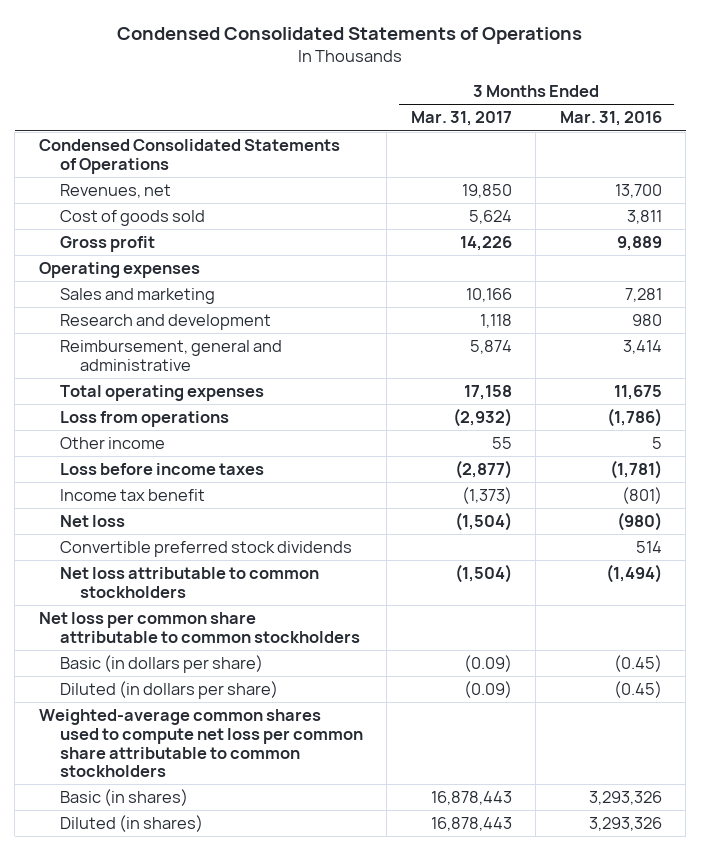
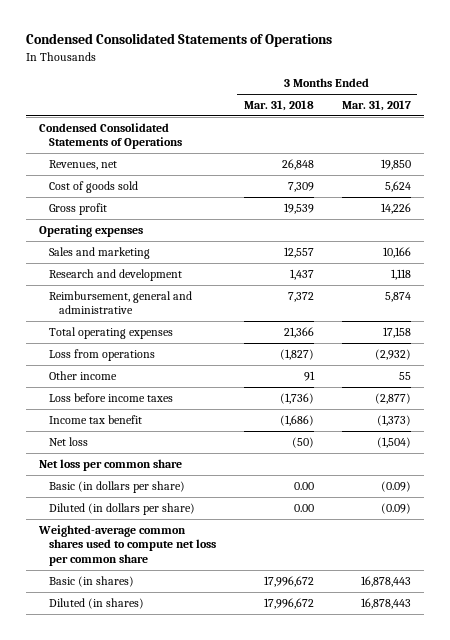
- | 3 Months Ended Mar. 31, 2017 | 3 Months Ended Mar. 31, 2016
+ | 3 Months Ended Mar. 31, 2018 | 3 Months Ended Mar. 31, 2017
- Convertible preferred stock dividends | | 514
- Net loss attributable to common stockholders | (1,504) | (1,494)
- Net loss per common share attributable to common stockholders
+ Net loss per common share
- Weighted-average common shares used to compute net loss per common share attributable to common stockholders
+ Weighted-average common shares used to compute net loss per common share

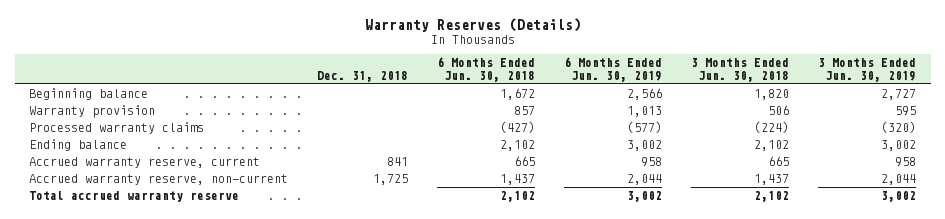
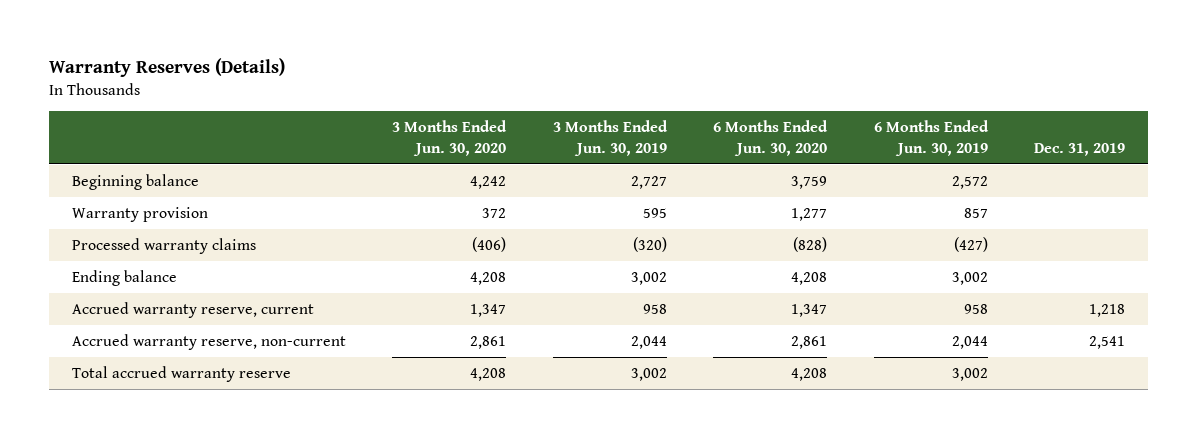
- | Dec. 31, 2018 | 6 Months Ended Jun. 30, 2018 | 6 Months Ended Jun. 30, 2019 | 3 Months Ended Jun. 30, 2018 | 3 Months Ended Jun. 30, 2019
+ | 3 Months Ended Jun. 30, 2020 | 3 Months Ended Jun. 30, 2019 | 6 Months Ended Jun. 30, 2020 | 6 Months Ended Jun. 30, 2019 | Dec. 31, 2019
- Beginning balance | | 1,672 | 2,566 | 1,820 | 2,727
- Warranty provision | | 857 | 1,013 | 506 | 595
- Processed warranty claims | | (427) | (577) | (224) | (320)
+ Beginning balance | 4,242 | 2,727 | 3,759 | 2,572 |
+ Warranty provision | 372 | 595 | 1,277 | 857 |
+ Processed warranty claims | (406) | (320) | (828) | (427) |

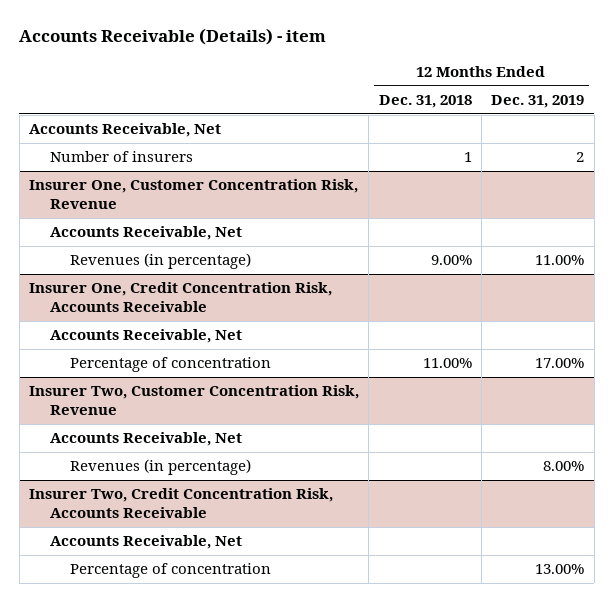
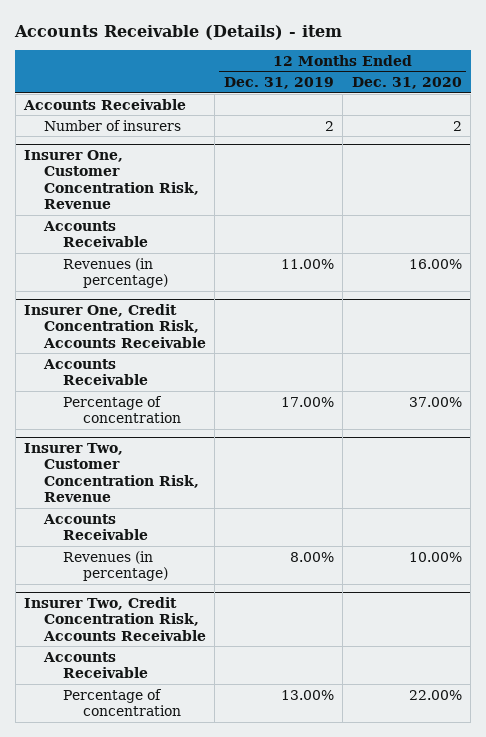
- | 12 Months Ended Dec. 31, 2018 | 12 Months Ended Dec. 31, 2019
+ | 12 Months Ended Dec. 31, 2019 | 12 Months Ended Dec. 31, 2020
- Accounts Receivable, Net
+ Accounts Receivable
@ Insurer One, Customer Concentration Risk, Revenue
- Accounts Receivable, Net
+ Accounts Receivable
@ Insurer One, Credit Concentration Risk, Accounts Receivable
- Accounts Receivable, Net
+ Accounts Receivable
@ Insurer Two, Customer Concentration Risk, Revenue
- Accounts Receivable, Net
+ Accounts Receivable
@ Insurer Two, Credit Concentration Risk, Accounts Receivable
- Accounts Receivable, Net
+ Accounts Receivable

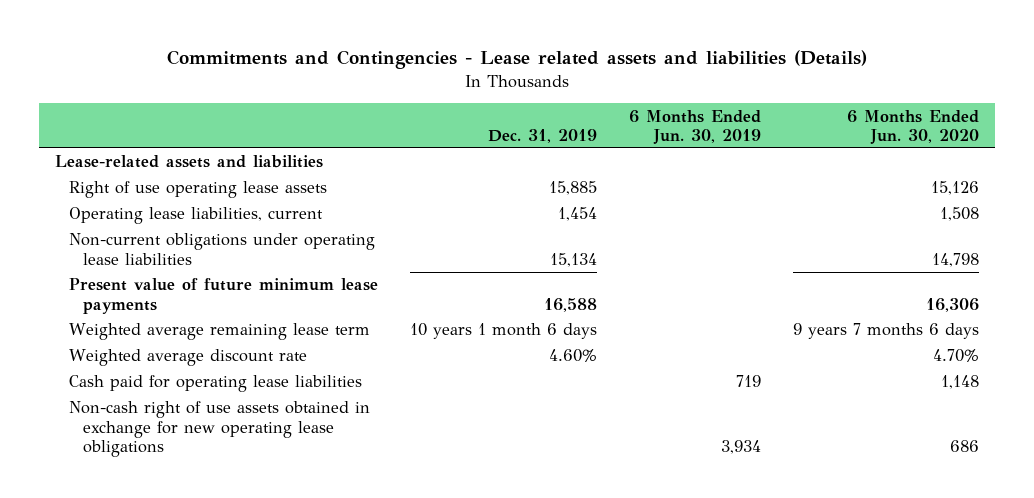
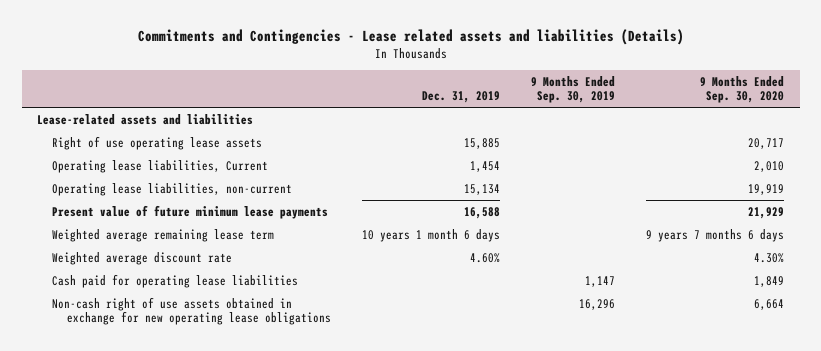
- | Dec. 31, 2019 | 6 Months Ended Jun. 30, 2019 | 6 Months Ended Jun. 30, 2020
+ | Dec. 31, 2019 | 9 Months Ended Sep. 30, 2019 | 9 Months Ended Sep. 30, 2020
- Operating lease liabilities, current | 1,454 | | 1,508
- Non-current obligations under operating lease liabilities | 15,134 | | 14,798
+ Operating lease liabilities, Current | 1,454 | | 2,010
+ Operating lease liabilities, non-current | 15,134 | | 19,919

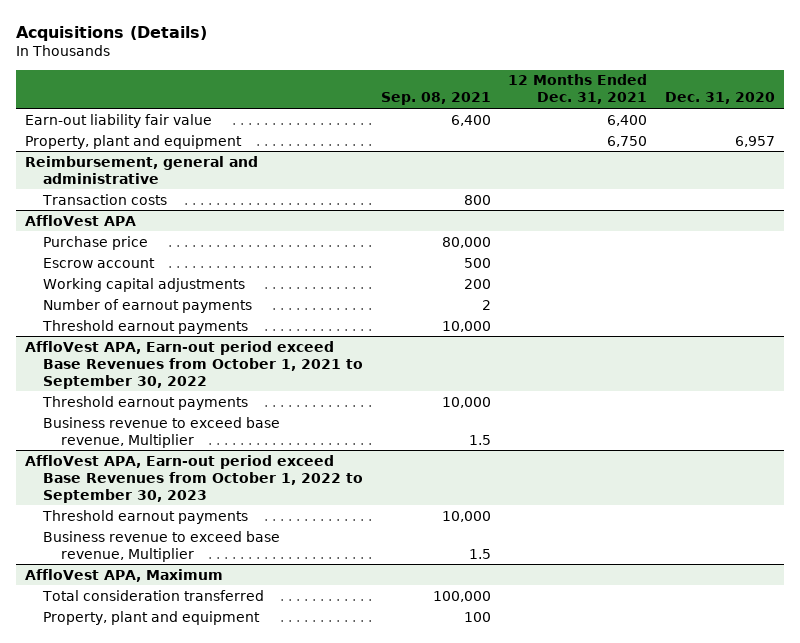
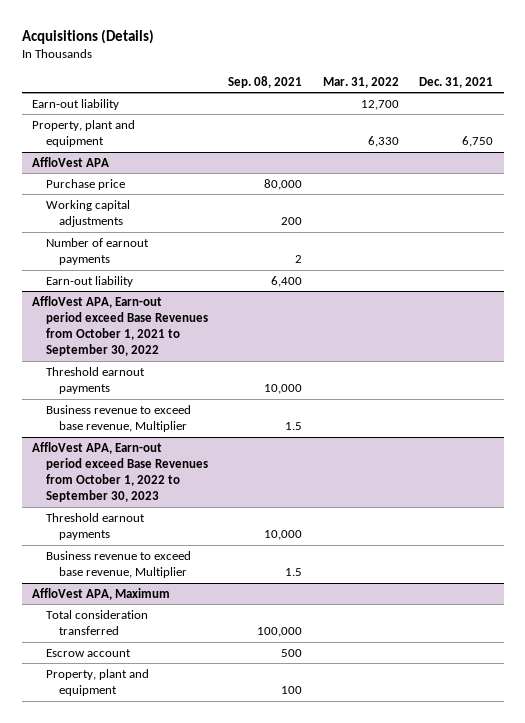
- | Sep. 08, 2021 | 12 Months Ended Dec. 31, 2021 | Dec. 31, 2020
+ | Sep. 08, 2021 | Mar. 31, 2022 | Dec. 31, 2021
- Earn-out liability fair value | 6,400 | 6,400 |
+ Earn-out liability | | 12,700 |
- Reimbursement, general and administrative
- Transaction costs | 800 | |
@ AffloVest APA
- Escrow account | 500 | |
- Threshold earnout payments | 10,000 | |
+ Earn-out liability | 6,400 | |
@ AffloVest APA, Maximum
+ Escrow account | 500 | |

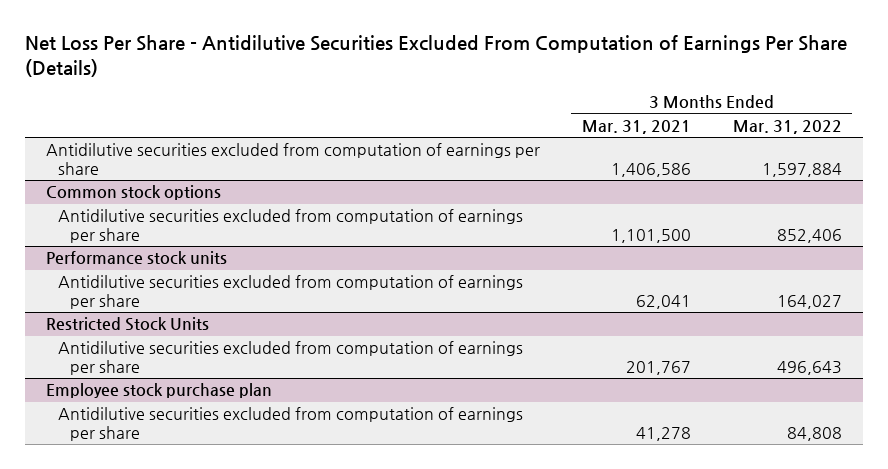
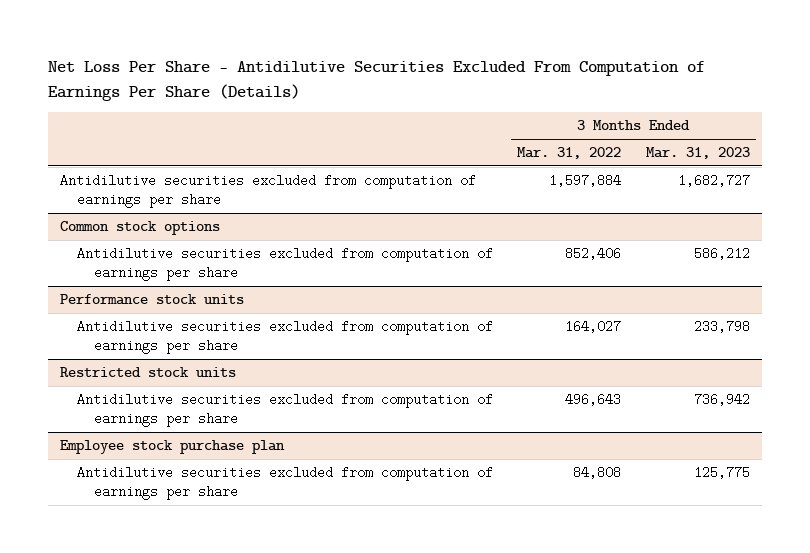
- | 3 Months Ended Mar. 31, 2021 | 3 Months Ended Mar. 31, 2022
+ | 3 Months Ended Mar. 31, 2022 | 3 Months Ended Mar. 31, 2023
- Restricted Stock Units
+ Restricted stock units

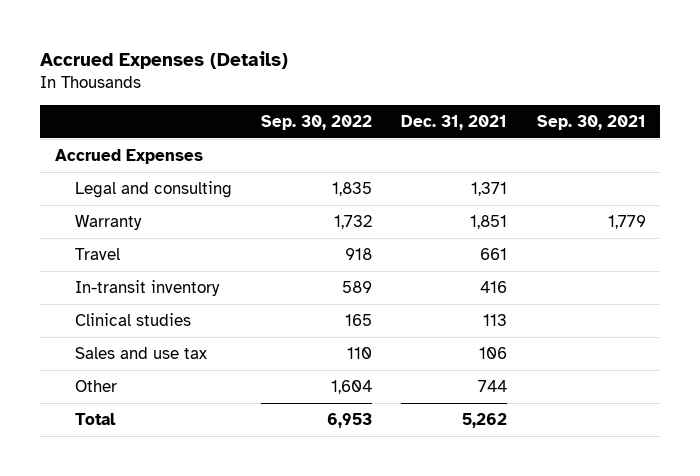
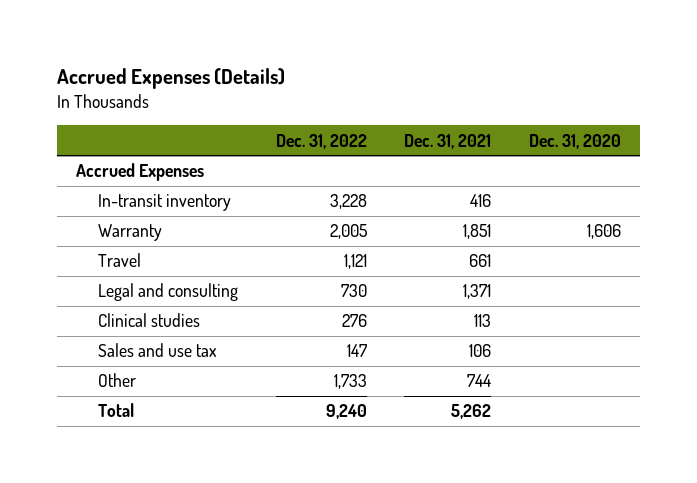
- | Sep. 30, 2022 | Dec. 31, 2021 | Sep. 30, 2021
+ | Dec. 31, 2022 | Dec. 31, 2021 | Dec. 31, 2020
moved up: In-transit inventory | 3,228 | 416 |
moved down: Legal and consulting | 730 | 1,371 |

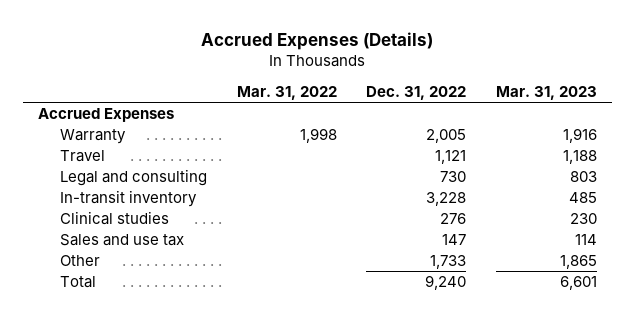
- | Dec. 31, 2022 | Dec. 31, 2021 | Dec. 31, 2020
+ | Mar. 31, 2022 | Dec. 31, 2022 | Mar. 31, 2023
moved down: In-transit inventory | | 3,228 | 485

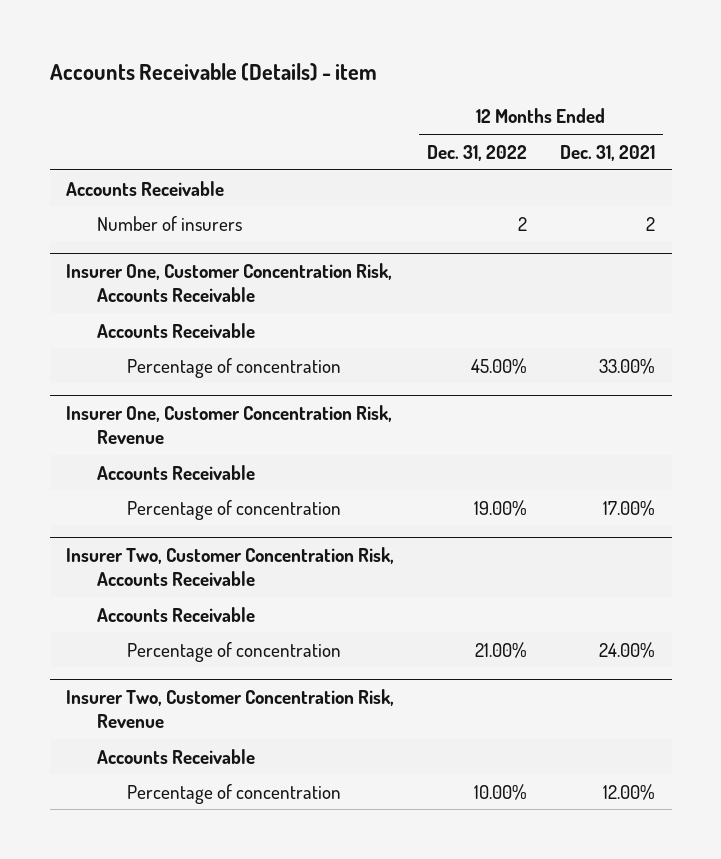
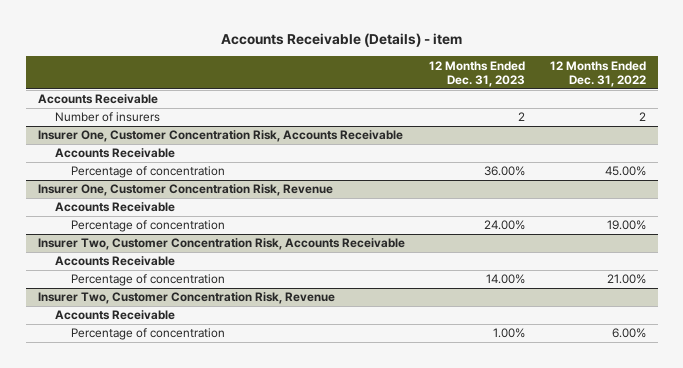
- | 12 Months Ended Dec. 31, 2022 | 12 Months Ended Dec. 31, 2021
+ | 12 Months Ended Dec. 31, 2023 | 12 Months Ended Dec. 31, 2022
@ Insurer Two, Customer Concentration Risk, Revenue
- Percentage of concentration | 10.00% | 12.00%
+ Percentage of concentration | 1.00% | 6.00%

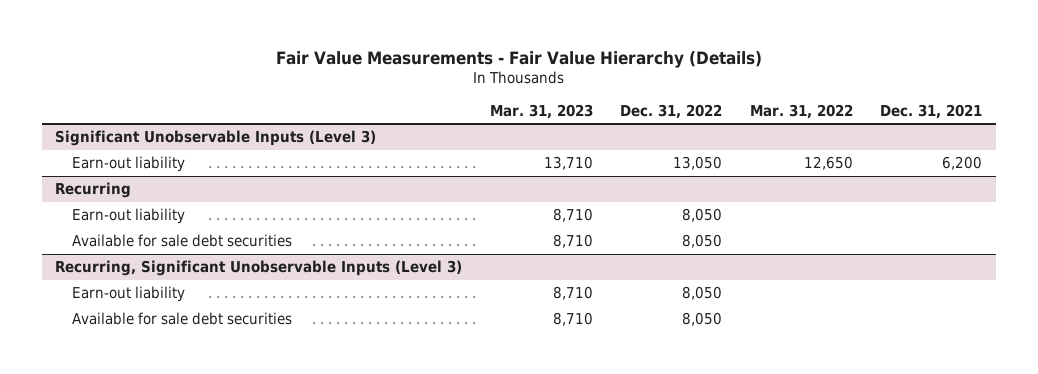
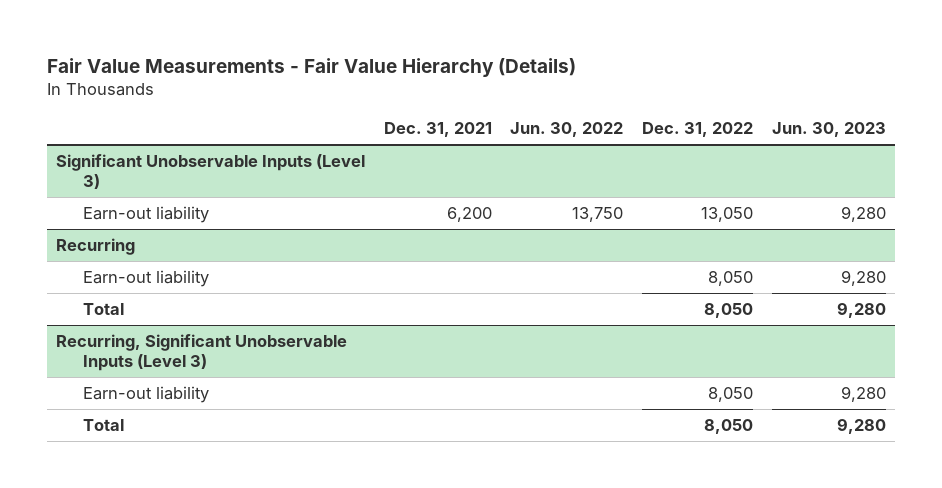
- | Mar. 31, 2023 | Dec. 31, 2022 | Mar. 31, 2022 | Dec. 31, 2021
+ | Dec. 31, 2021 | Jun. 30, 2022 | Dec. 31, 2022 | Jun. 30, 2023
@ Recurring
- Available for sale debt securities | 8,710 | 8,050 | |
+ Total | | | 8,050 | 9,280
@ Recurring, Significant Unobservable Inputs (Level 3)
- Available for sale debt securities | 8,710 | 8,050 | |
+ Total | | | 8,050 | 9,280

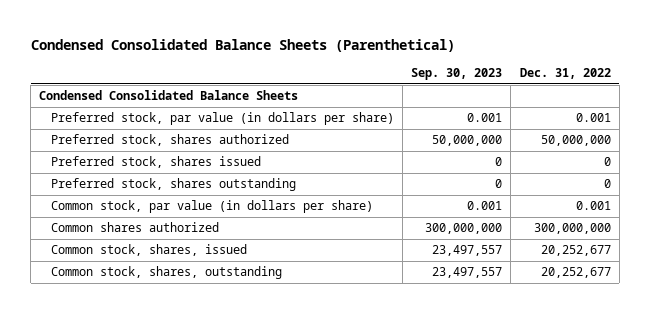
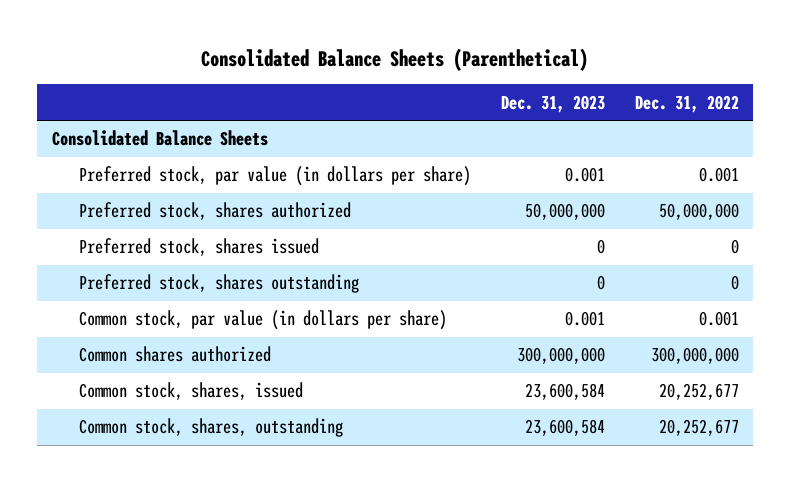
- Condensed Consolidated Balance Sheets (Parenthetical)
+ Consolidated Balance Sheets (Parenthetical)
- | Sep. 30, 2023 | Dec. 31, 2022
+ | Dec. 31, 2023 | Dec. 31, 2022
- Condensed Consolidated Balance Sheets
+ Consolidated Balance Sheets

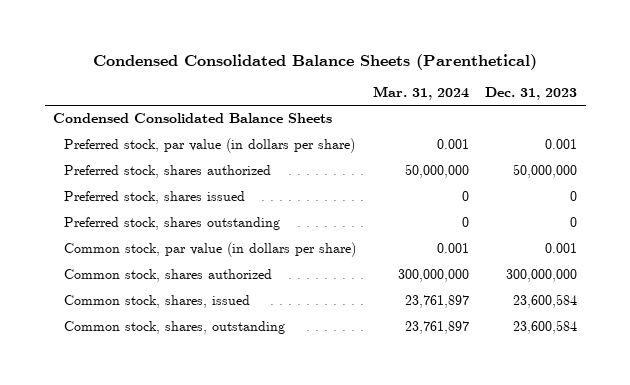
- Consolidated Balance Sheets (Parenthetical)
+ Condensed Consolidated Balance Sheets (Parenthetical)
- | Dec. 31, 2023 | Dec. 31, 2022
+ | Mar. 31, 2024 | Dec. 31, 2023
- Consolidated Balance Sheets
+ Condensed Consolidated Balance Sheets
- Common shares authorized | 300,000,000 | 300,000,000
+ Common stock, shares authorized | 300,000,000 | 300,000,000

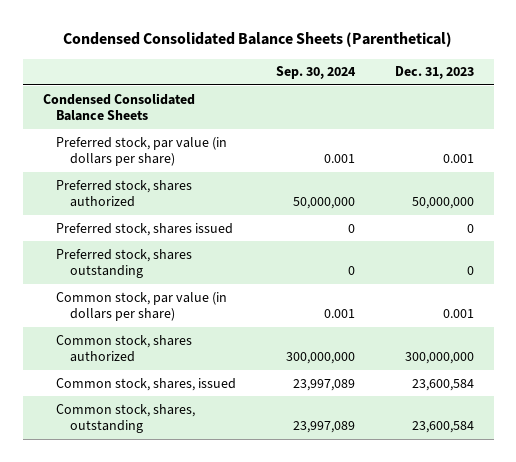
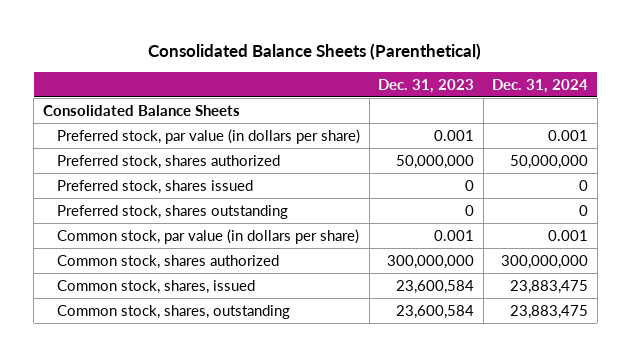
- Condensed Consolidated Balance Sheets (Parenthetical)
+ Consolidated Balance Sheets (Parenthetical)
- | Sep. 30, 2024 | Dec. 31, 2023
+ | Dec. 31, 2023 | Dec. 31, 2024
- Condensed Consolidated Balance Sheets
+ Consolidated Balance Sheets

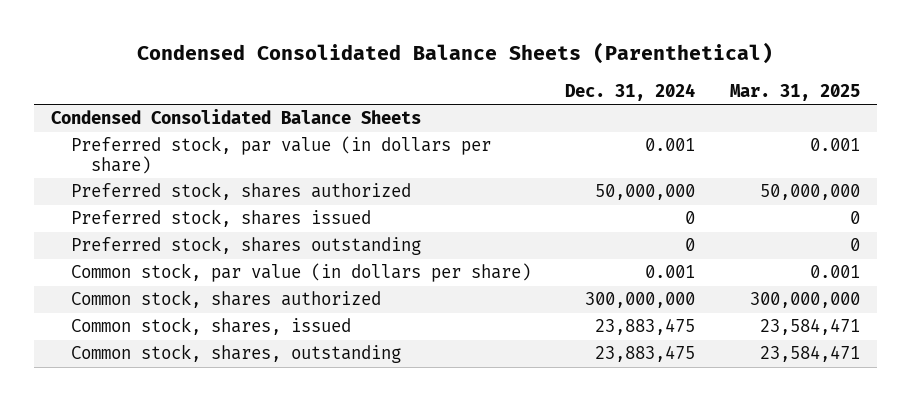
- Consolidated Balance Sheets (Parenthetical)
+ Condensed Consolidated Balance Sheets (Parenthetical)
- | Dec. 31, 2023 | Dec. 31, 2024
+ | Dec. 31, 2024 | Mar. 31, 2025
- Consolidated Balance Sheets
+ Condensed Consolidated Balance Sheets

